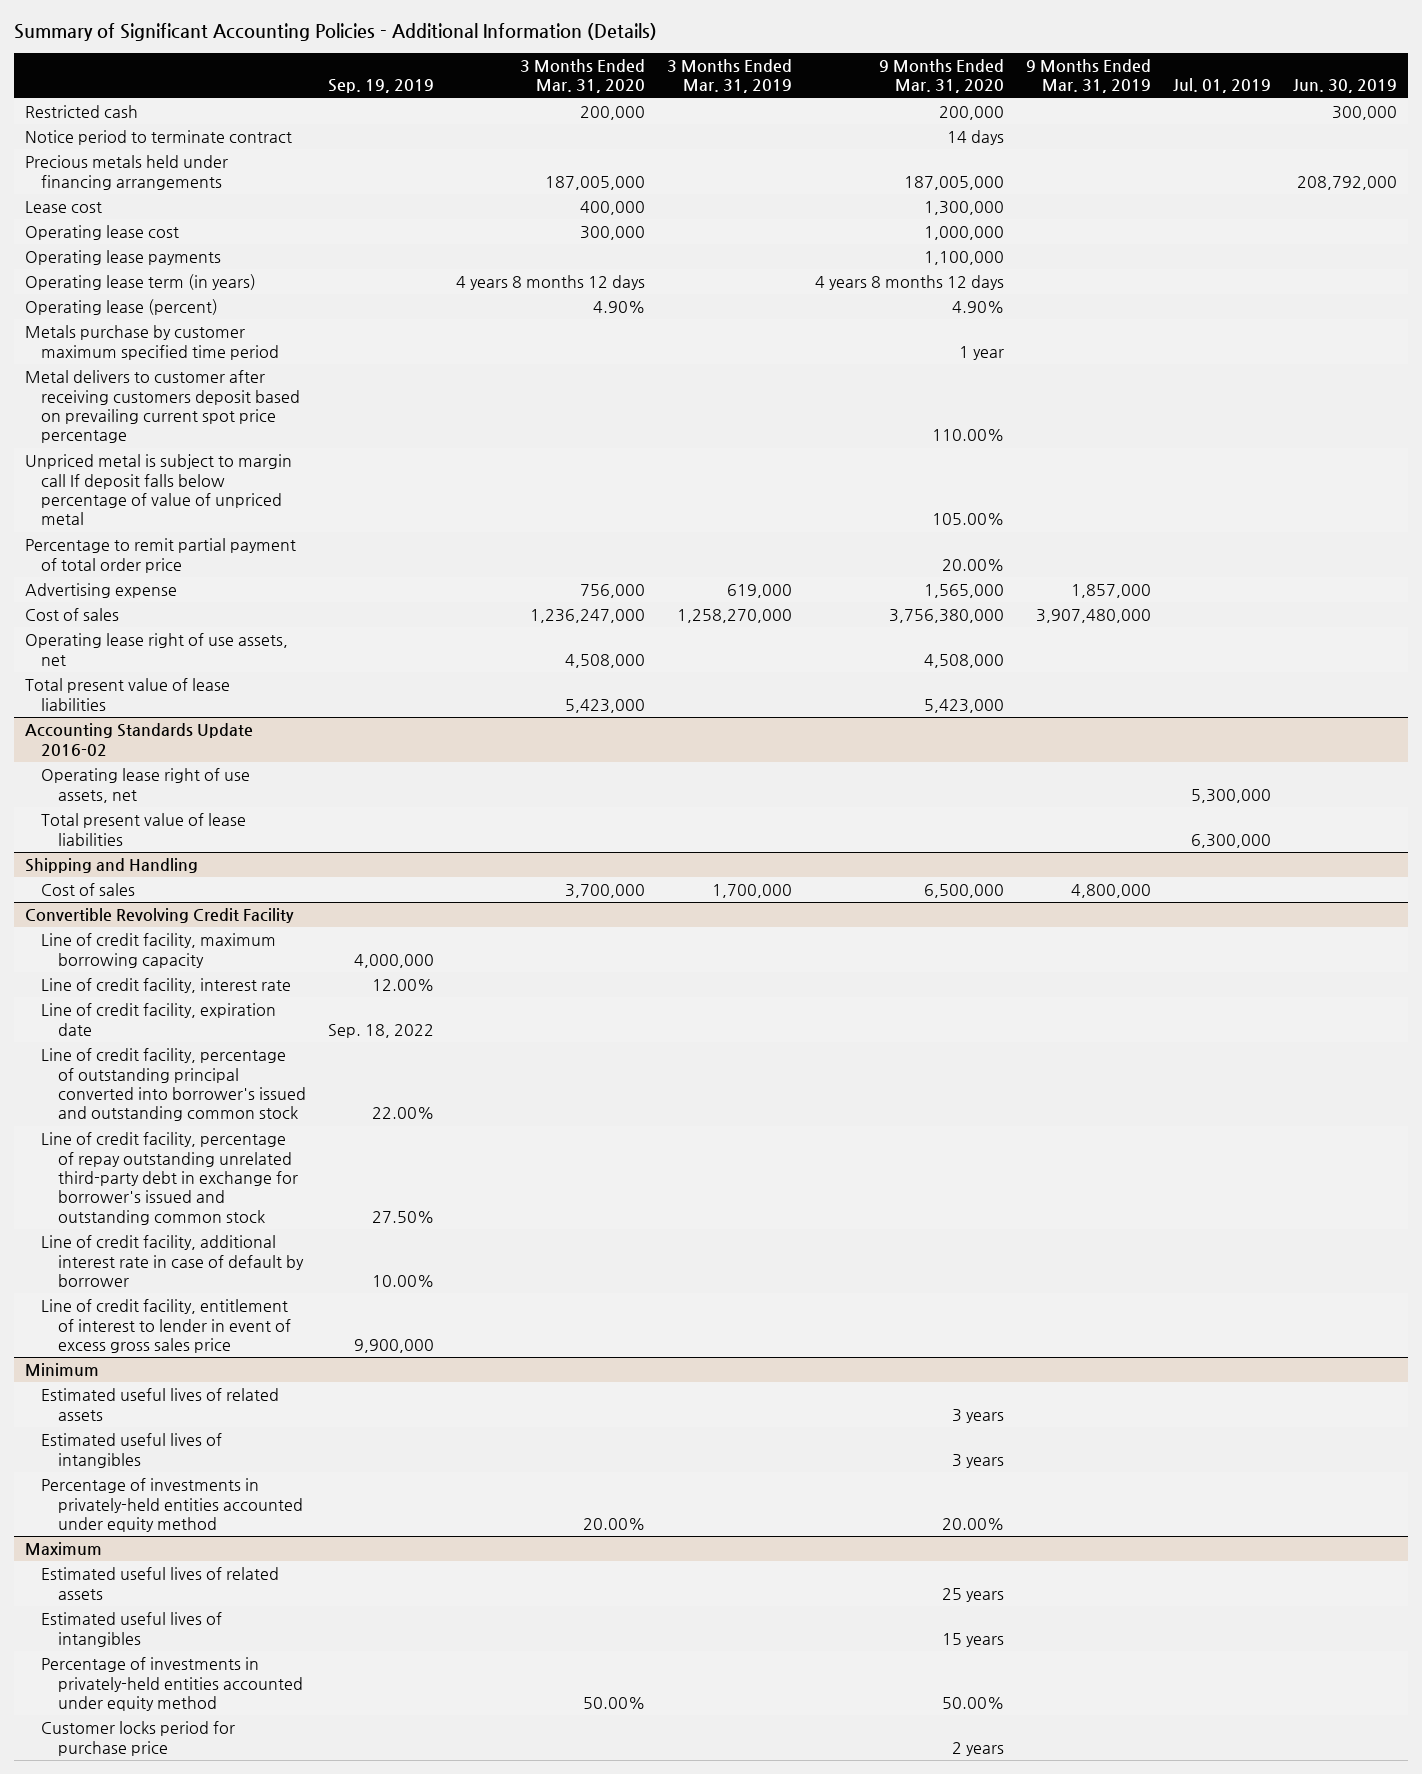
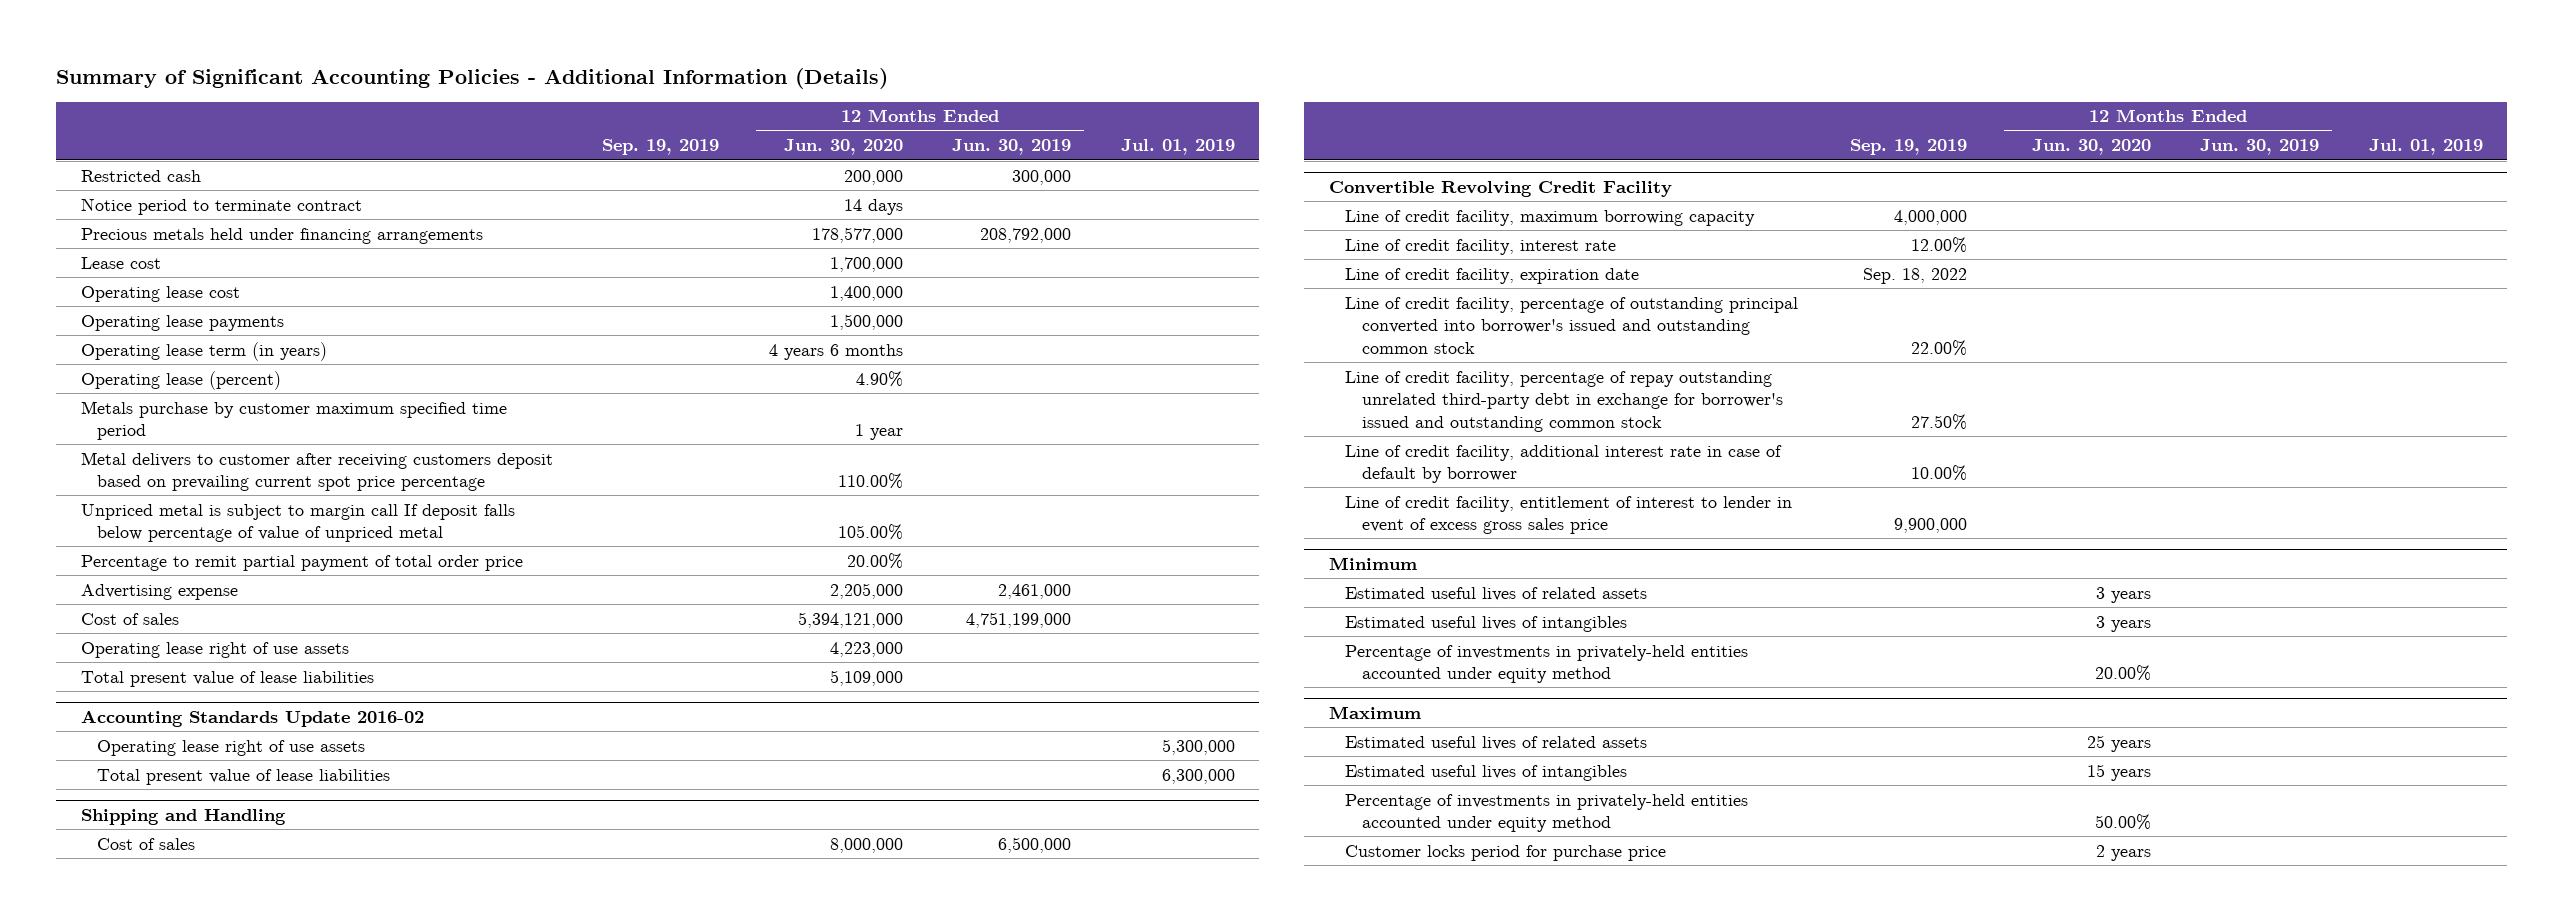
- | Sep. 19, 2019 | 3 Months Ended Mar. 31, 2020 | 3 Months Ended Mar. 31, 2019 | 9 Months Ended Mar. 31, 2020 | 9 Months Ended Mar. 31, 2019 | Jul. 01, 2019 | Jun. 30, 2019
+ | Sep. 19, 2019 | 12 Months Ended Jun. 30, 2020 | 12 Months Ended Jun. 30, 2019 | Jul. 01, 2019
- Operating lease right of use assets, net | | 4,508,000 | | 4,508,000 | | |
+ Operating lease right of use assets | | 4,223,000 | |
@ Accounting Standards Update 2016-02
- Operating lease right of use assets, net | | | | | | 5,300,000 |
+ Operating lease right of use assets | | | | 5,300,000

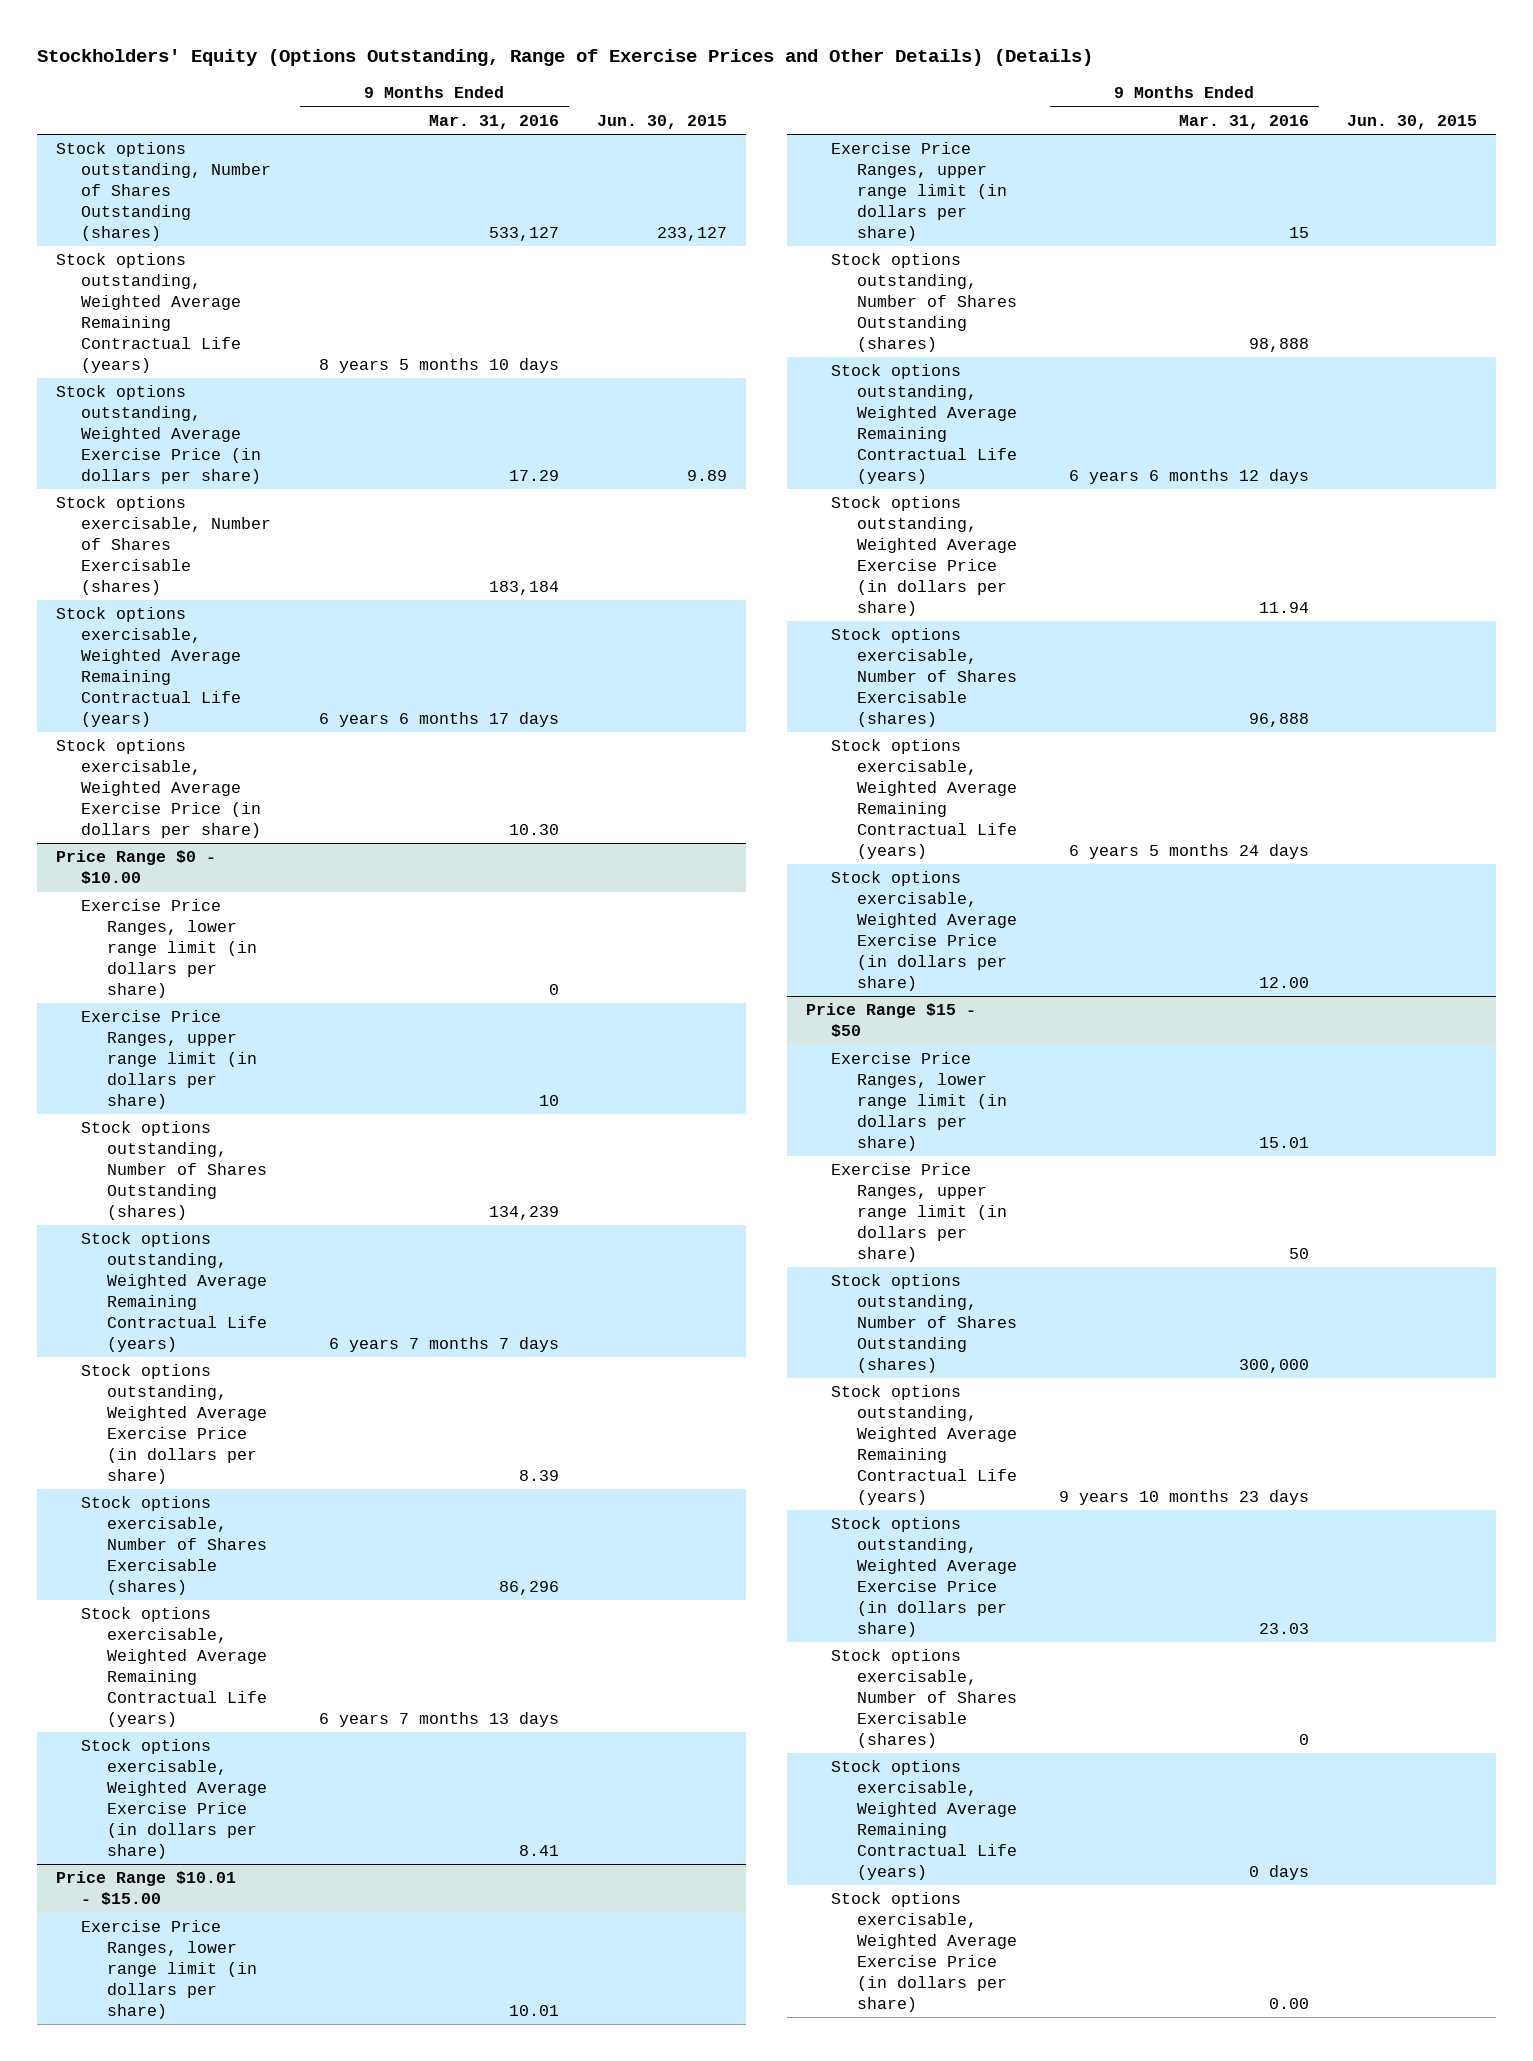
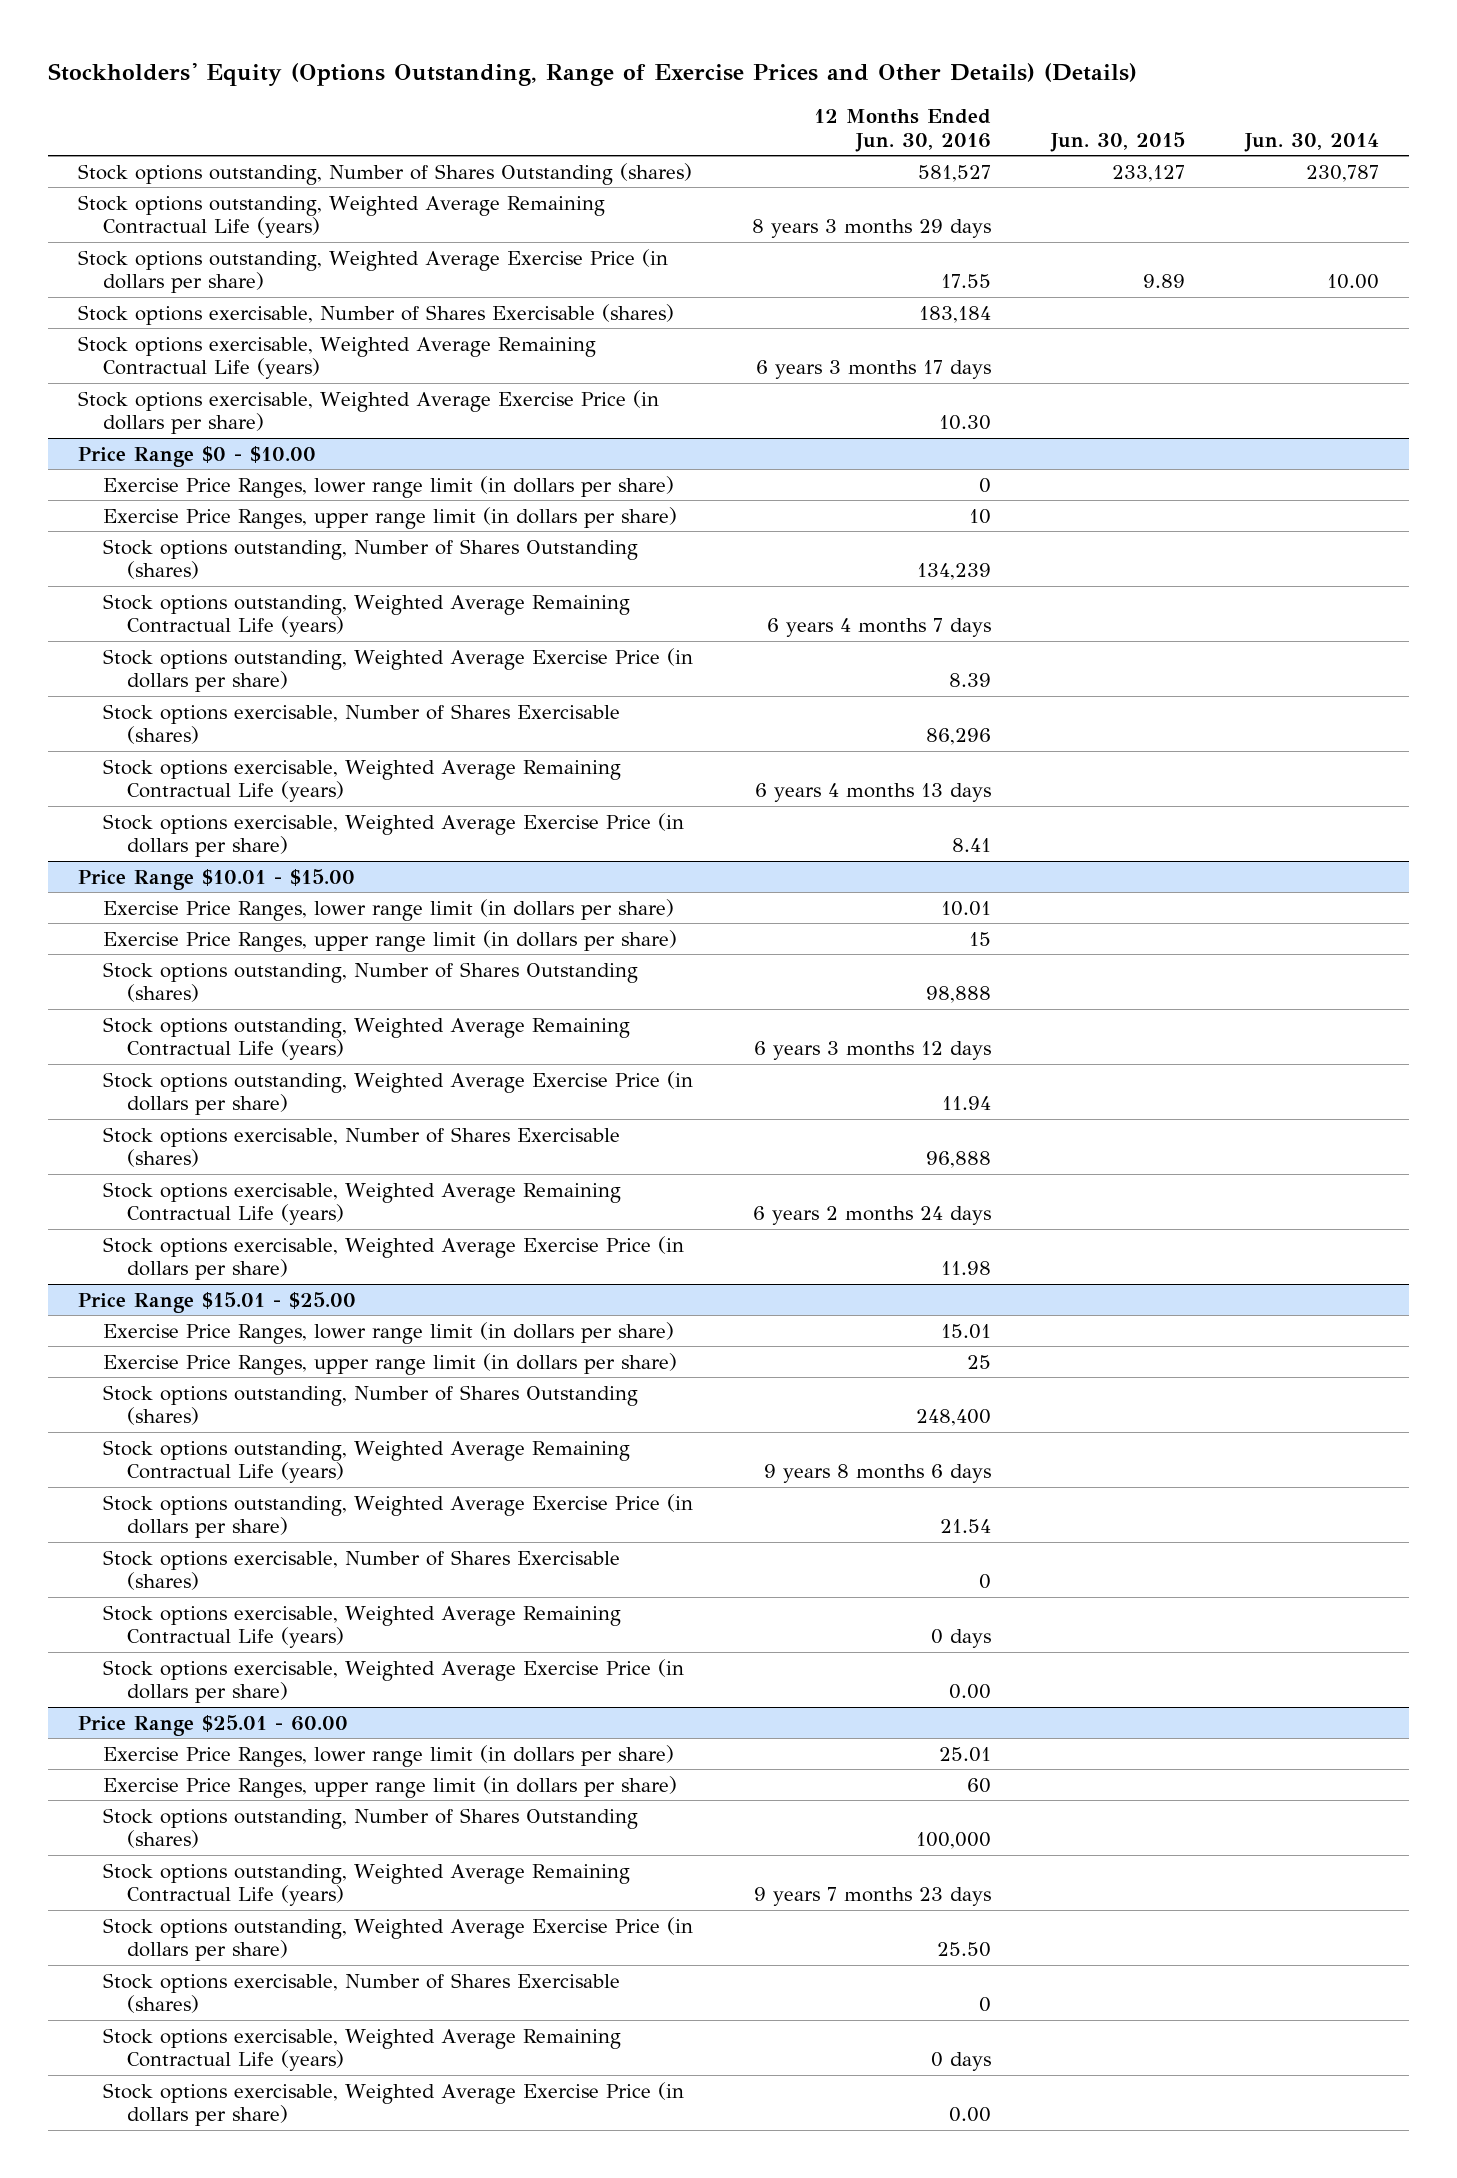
- | 9 Months Ended Mar. 31, 2016 | Jun. 30, 2015
+ | 12 Months Ended Jun. 30, 2016 | Jun. 30, 2015 | Jun. 30, 2014
- Price Range $15 - $50
+ Price Range $15.01 - $25.00
+ Price Range $25.01 - 60.00
+ Exercise Price Ranges, lower range limit (in dollars per share) | 25.01 | |
+ Exercise Price Ranges, upper range limit (in dollars per share) | 60 | |
+ Stock options outstanding, Number of Shares Outstanding (shares) | 100,000 | |
+ Stock options outstanding, Weighted Average Remaining Contractual Life (years) | 9 years 7 months 23 days | |
+ Stock options outstanding, Weighted Average Exercise Price (in dollars per share) | 25.50 | |
+ Stock options exercisable, Number of Shares Exercisable (shares) | 0 | |
+ Stock options exercisable, Weighted Average Remaining Contractual Life (years) | 0 days | |
+ Stock options exercisable, Weighted Average Exercise Price (in dollars per share) | 0.00 | |

